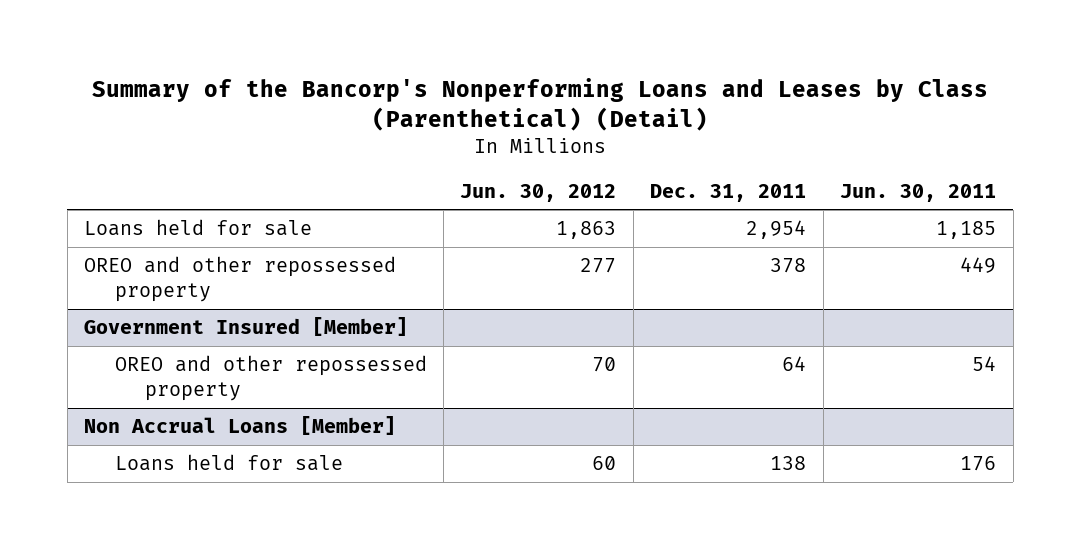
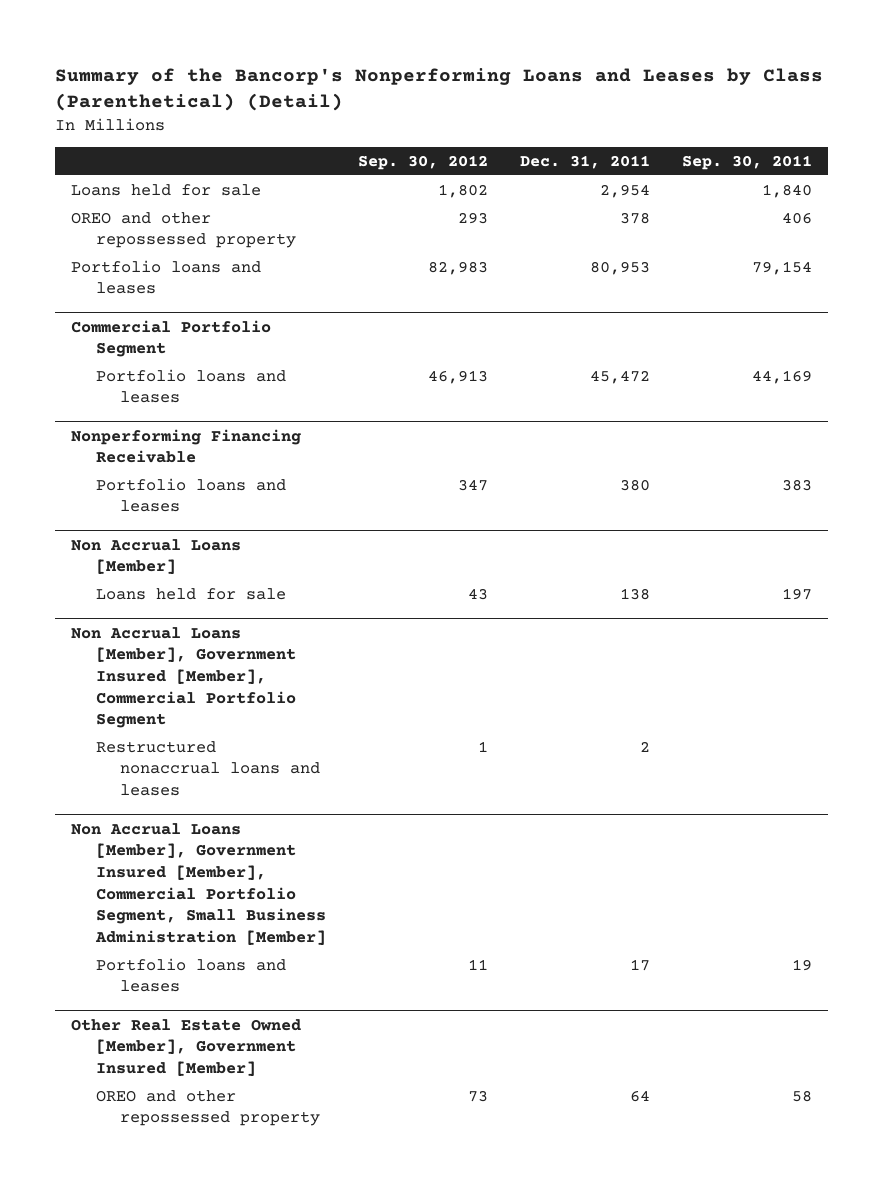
- | Jun. 30, 2012 | Dec. 31, 2011 | Jun. 30, 2011
+ | Sep. 30, 2012 | Dec. 31, 2011 | Sep. 30, 2011
- Government Insured [Member]
- OREO and other repossessed property | 70 | 64 | 54
+ Portfolio loans and leases | 82,983 | 80,953 | 79,154
+ Commercial Portfolio Segment
+ Portfolio loans and leases | 46,913 | 45,472 | 44,169
+ Nonperforming Financing Receivable
+ Portfolio loans and leases | 347 | 380 | 383
+ Non Accrual Loans [Member], Government Insured [Member], Commercial Portfolio Segment
+ Restructured nonaccrual loans and leases | 1 | 2 |
+ Non Accrual Loans [Member], Government Insured [Member], Commercial Portfolio Segment, Small Business Administration [Member]
+ Portfolio loans and leases | 11 | 17 | 19
+ Other Real Estate Owned [Member], Government Insured [Member]
+ OREO and other repossessed property | 73 | 64 | 58

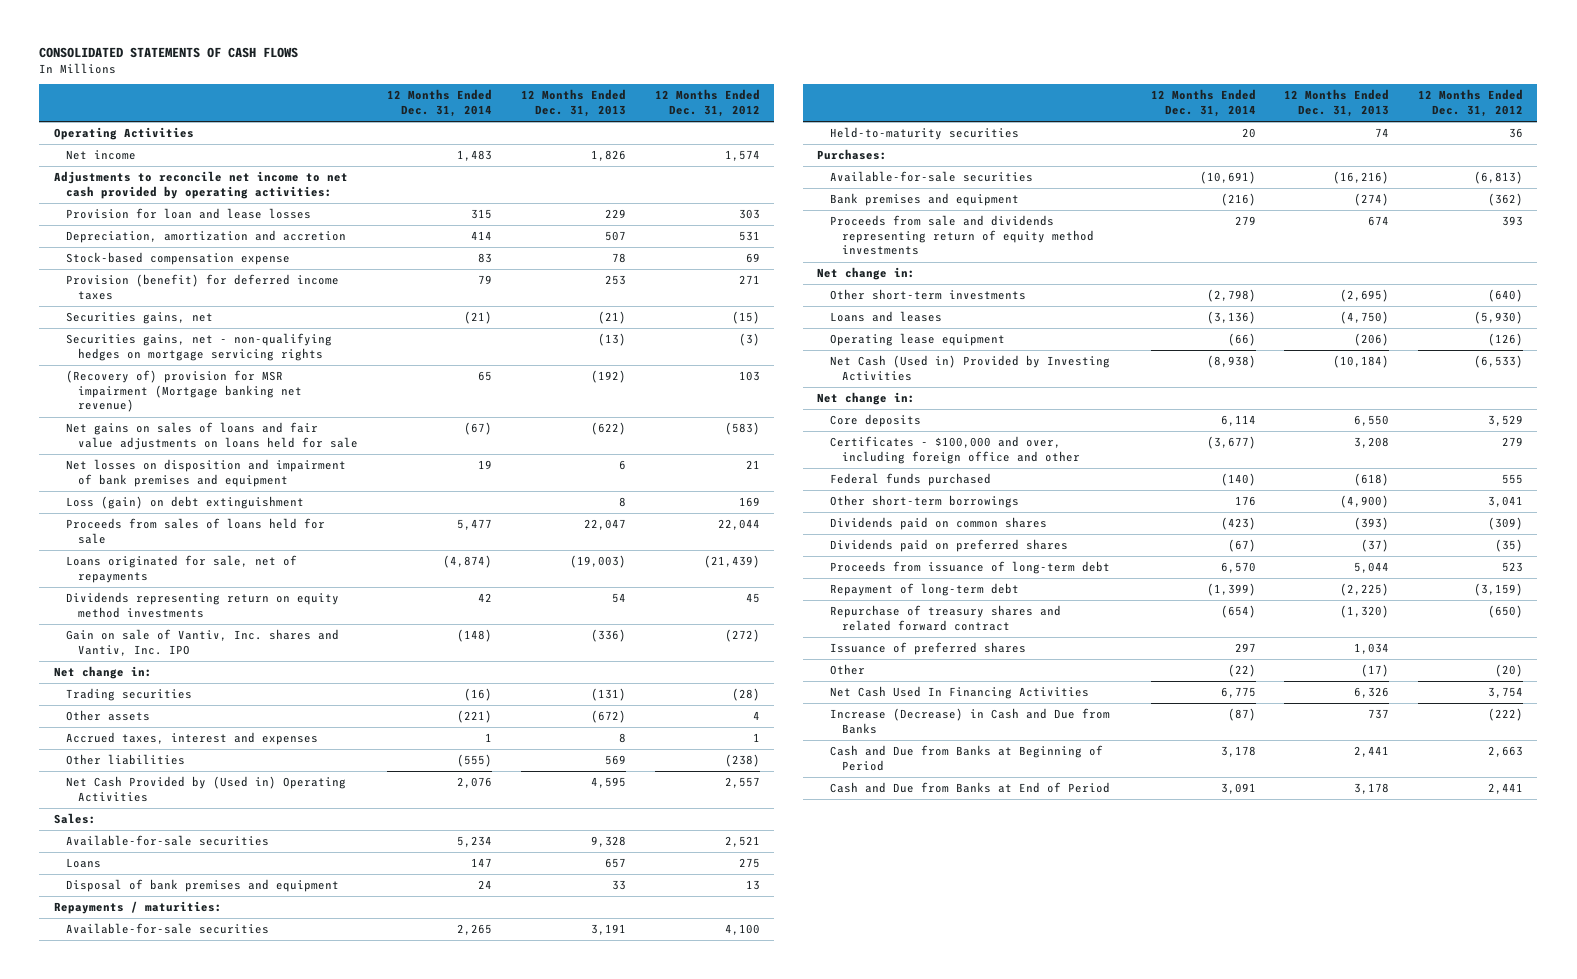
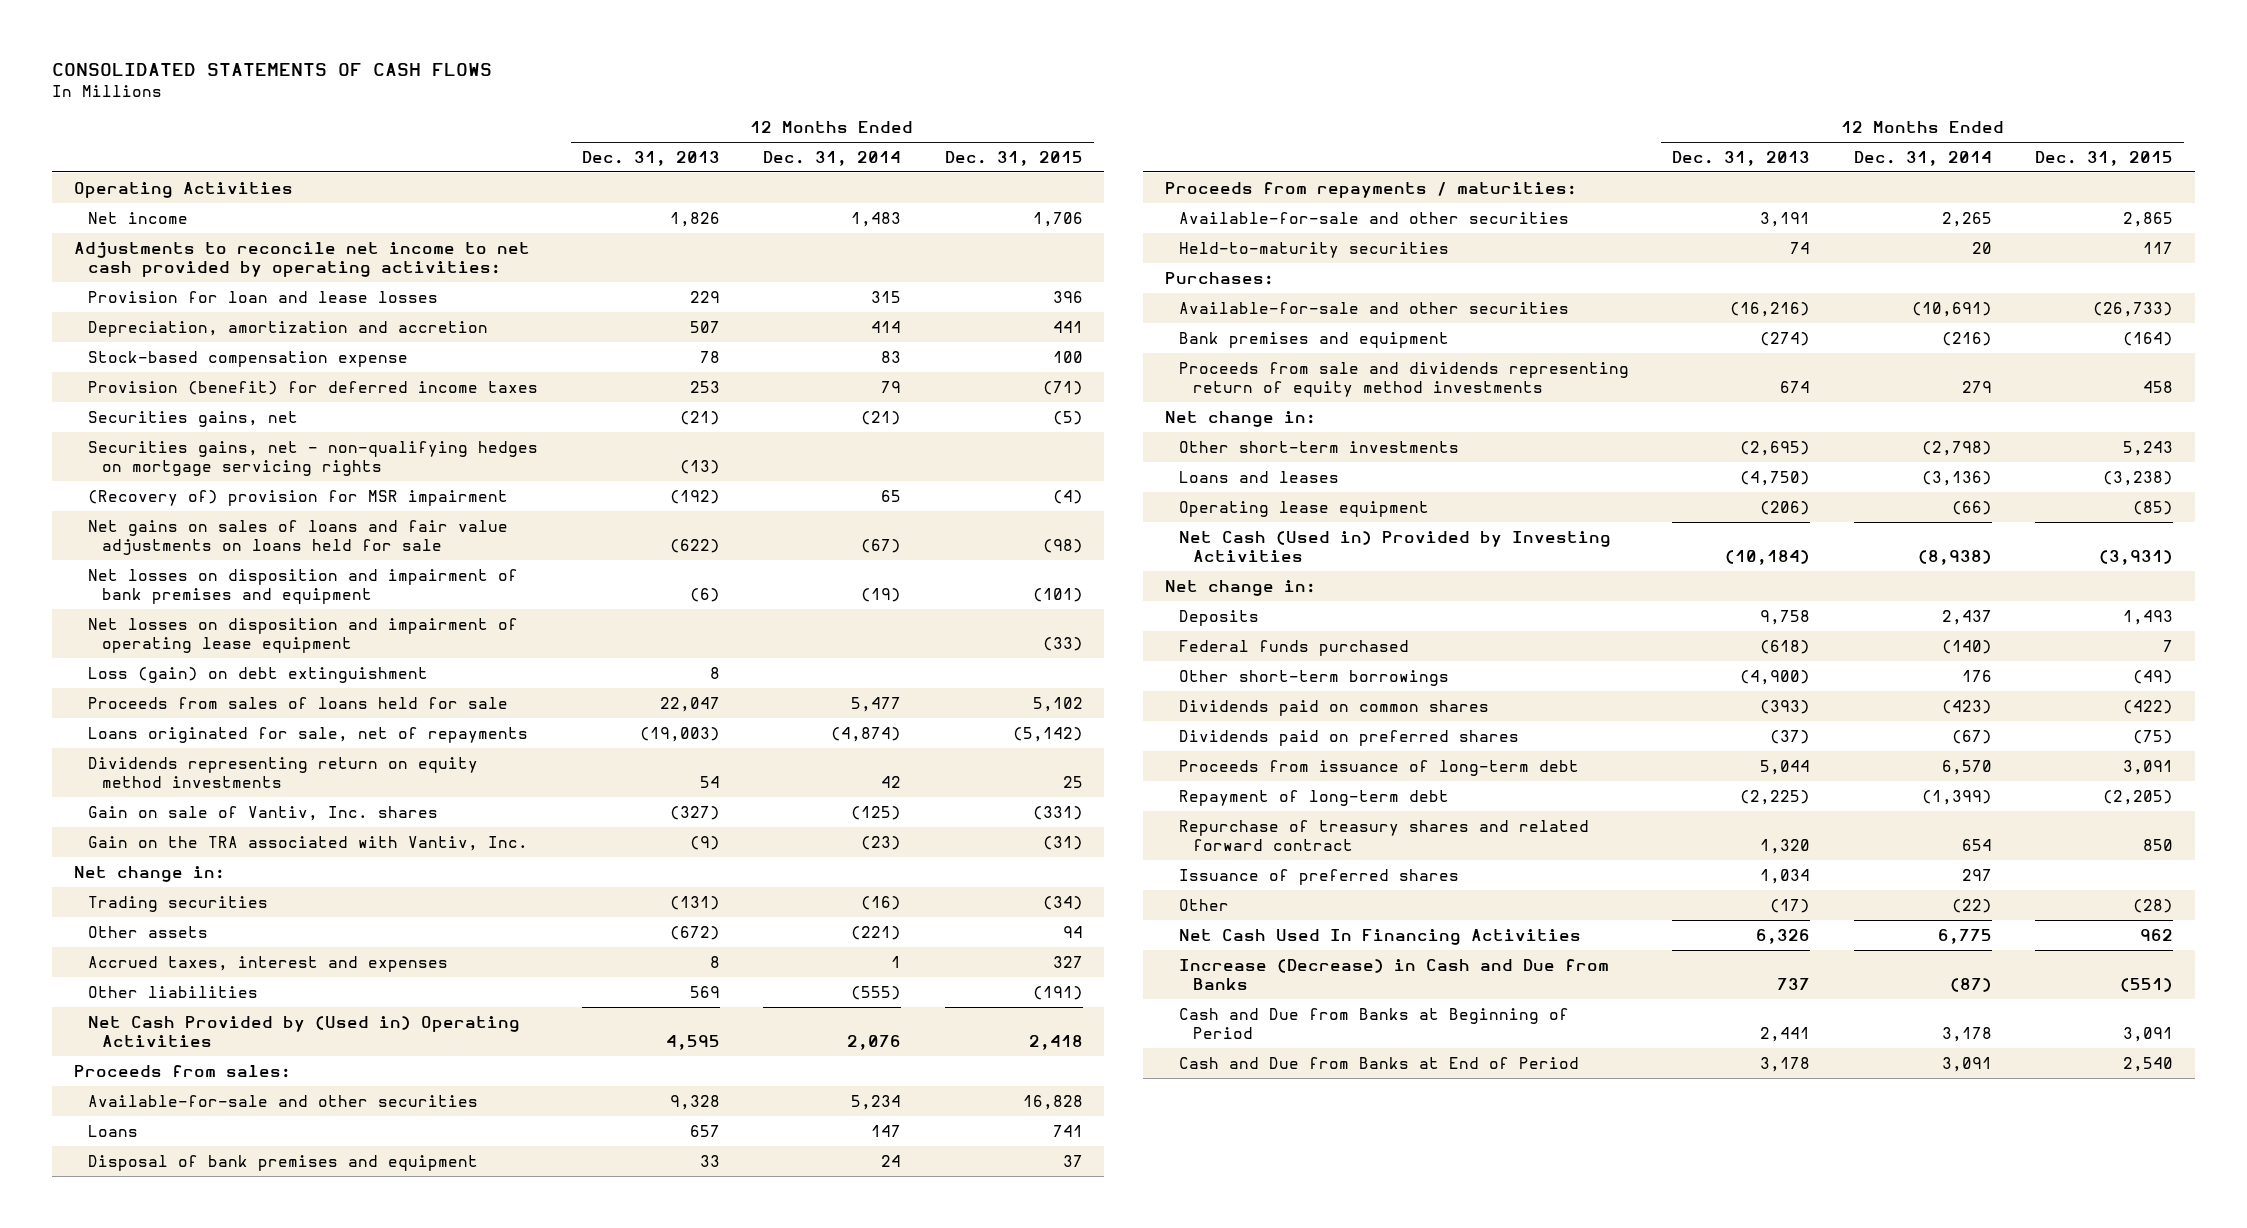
- | 12 Months Ended Dec. 31, 2014 | 12 Months Ended Dec. 31, 2013 | 12 Months Ended Dec. 31, 2012
+ | 12 Months Ended Dec. 31, 2013 | 12 Months Ended Dec. 31, 2014 | 12 Months Ended Dec. 31, 2015
- (Recovery of) provision for MSR impairment (Mortgage banking net revenue) | 65 | (192) | 103
+ (Recovery of) provision for MSR impairment | (192) | 65 | (4)
- Net losses on disposition and impairment of bank premises and equipment | 19 | 6 | 21
+ Net losses on disposition and impairment of bank premises and equipment | (6) | (19) | (101)
+ Net losses on disposition and impairment of operating lease equipment | | | (33)
- Gain on sale of Vantiv, Inc. shares and Vantiv, Inc. IPO | (148) | (336) | (272)
+ Gain on sale of Vantiv, Inc. shares | (327) | (125) | (331)
+ Gain on the TRA associated with Vantiv, Inc. | (9) | (23) | (31)
- Sales:
- Available-for-sale securities | 5,234 | 9,328 | 2,521
+ Proceeds from sales:
+ Available-for-sale and other securities | 9,328 | 5,234 | 16,828
- Repayments / maturities:
- Available-for-sale securities | 2,265 | 3,191 | 4,100
+ Proceeds from repayments / maturities:
+ Available-for-sale and other securities | 3,191 | 2,265 | 2,865
- Available-for-sale securities | (10,691) | (16,216) | (6,813)
+ Available-for-sale and other securities | (16,216) | (10,691) | (26,733)
- Core deposits | 6,114 | 6,550 | 3,529
- Certificates - $100,000 and over, including foreign office and other | (3,677) | 3,208 | 279
+ Deposits | 9,758 | 2,437 | 1,493
- Repurchase of treasury shares and related forward contract | (654) | (1,320) | (650)
+ Repurchase of treasury shares and related forward contract | 1,320 | 654 | 850

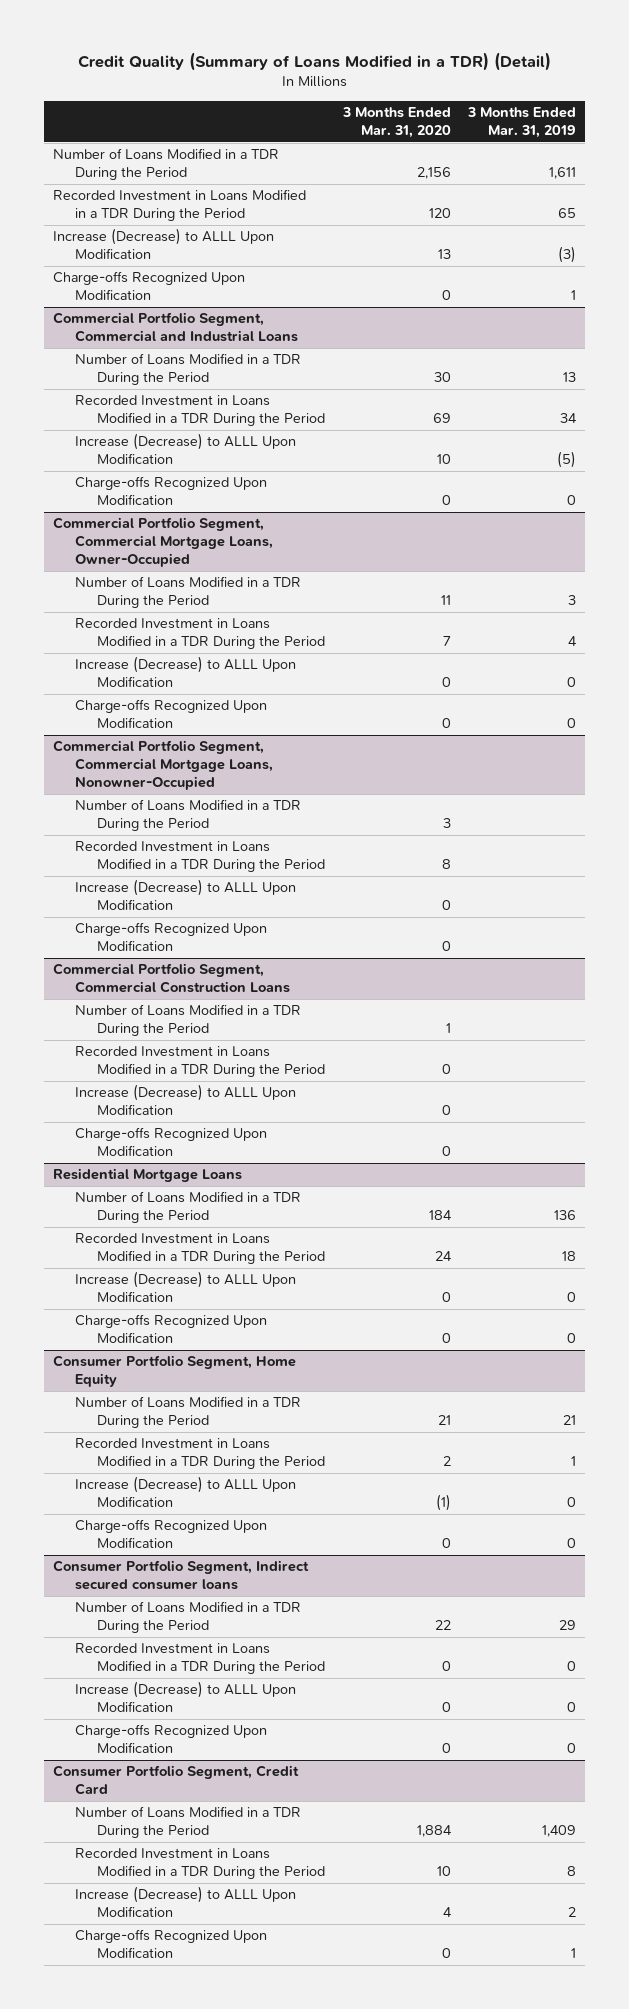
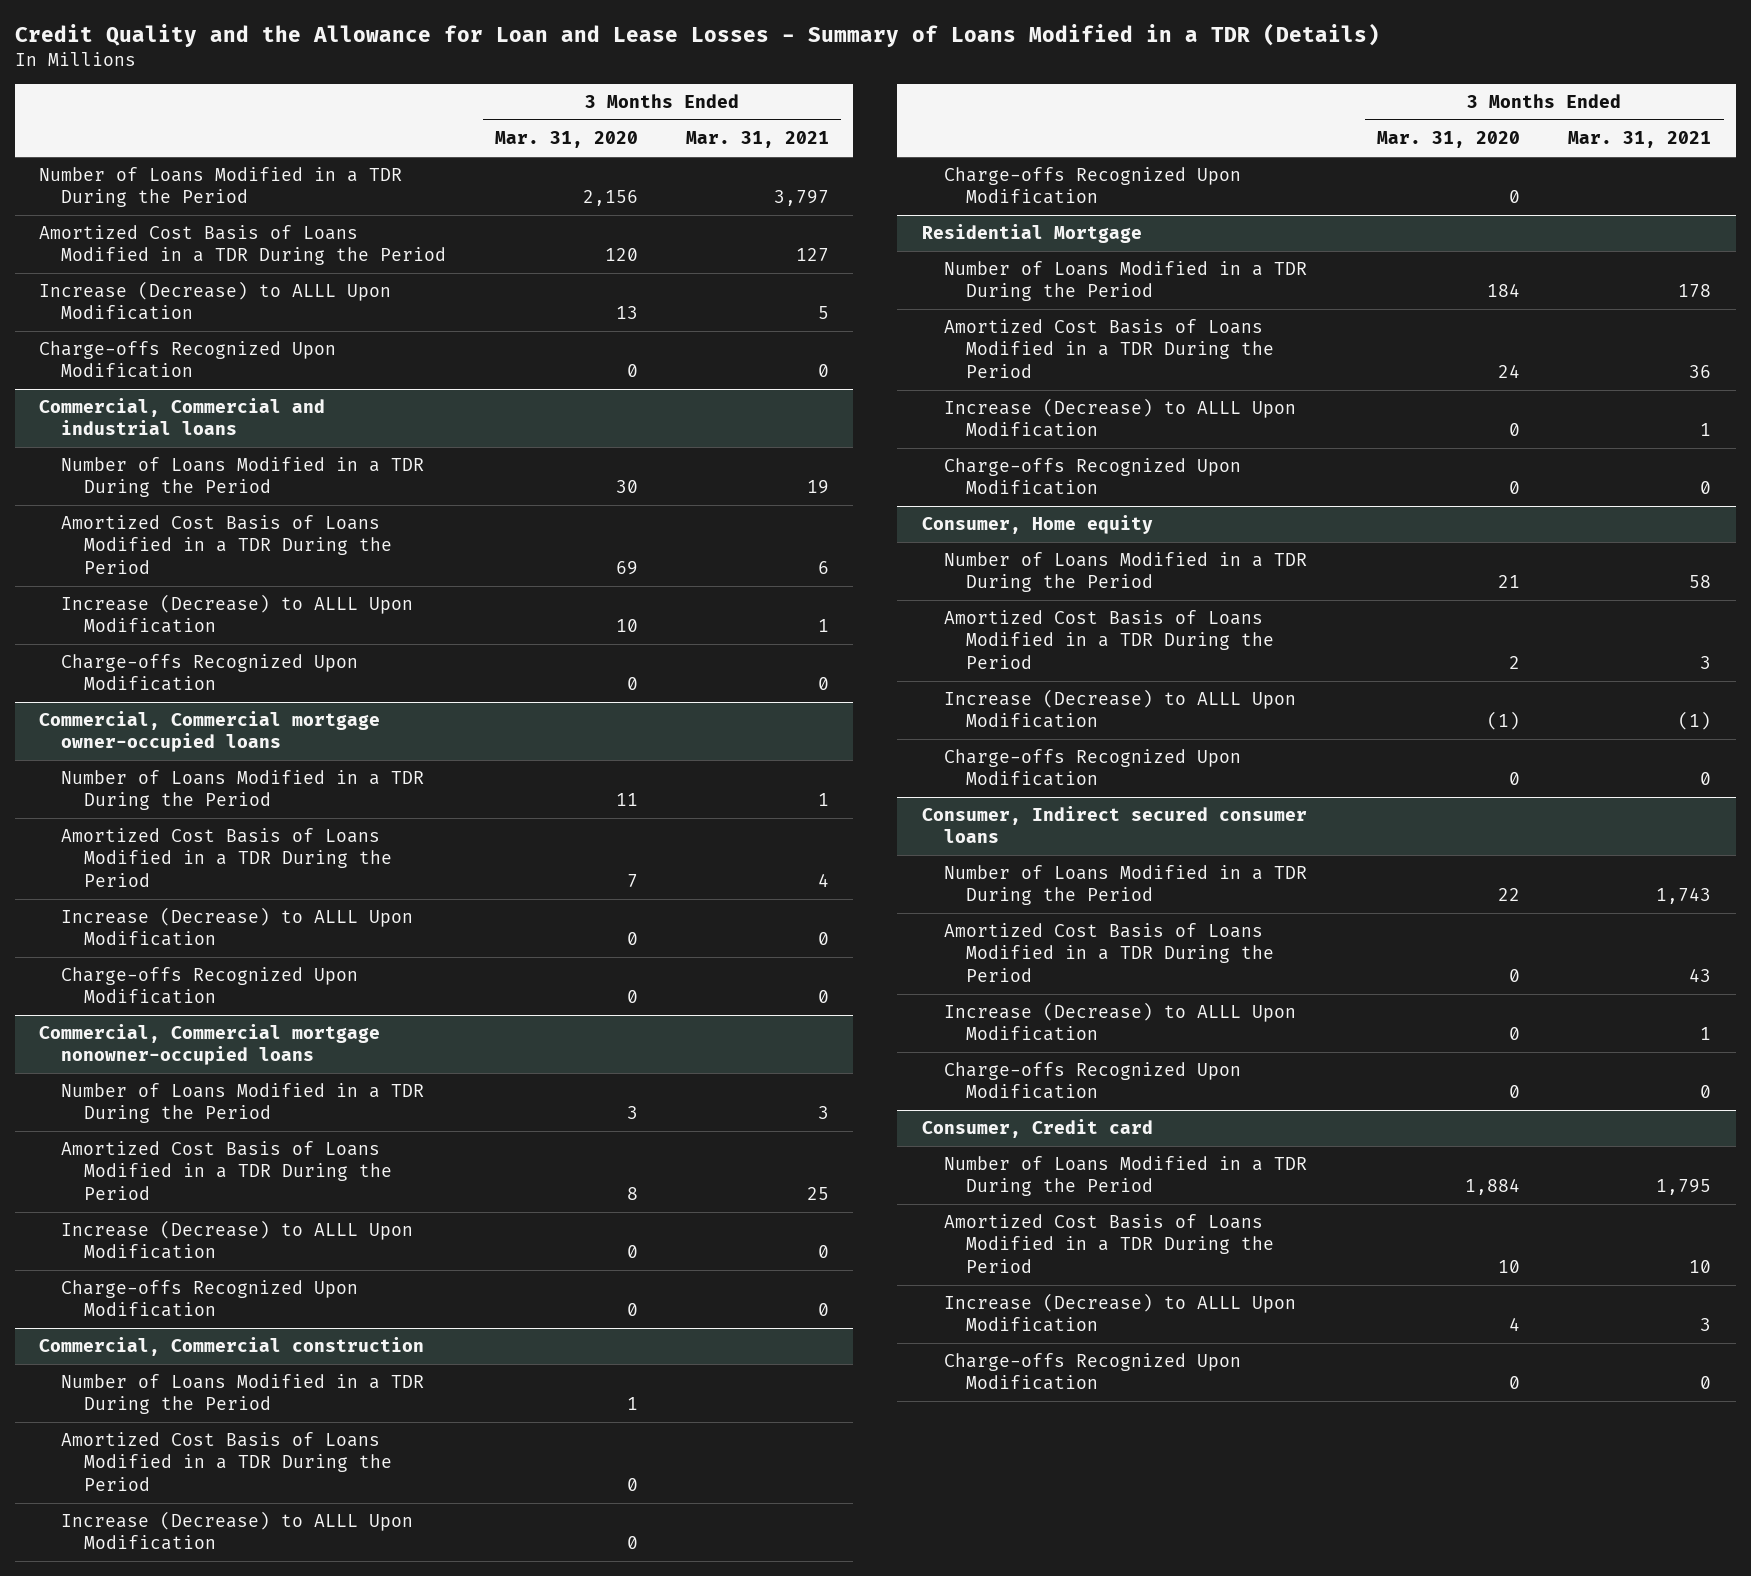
- Credit Quality (Summary of Loans Modified in a TDR) (Detail)
+ Credit Quality and the Allowance for Loan and Lease Losses - Summary of Loans Modified in a TDR (Details)
- | 3 Months Ended Mar. 31, 2020 | 3 Months Ended Mar. 31, 2019
+ | 3 Months Ended Mar. 31, 2020 | 3 Months Ended Mar. 31, 2021
- Recorded Investment in Loans Modified in a TDR During the Period | 120 | 65
+ Amortized Cost Basis of Loans Modified in a TDR During the Period | 120 | 127
- Commercial Portfolio Segment, Commercial and Industrial Loans
+ Commercial, Commercial and industrial loans
- Recorded Investment in Loans Modified in a TDR During the Period | 69 | 34
+ Amortized Cost Basis of Loans Modified in a TDR During the Period | 69 | 6
- Commercial Portfolio Segment, Commercial Mortgage Loans, Owner-Occupied
+ Commercial, Commercial mortgage owner-occupied loans
- Recorded Investment in Loans Modified in a TDR During the Period | 7 | 4
+ Amortized Cost Basis of Loans Modified in a TDR During the Period | 7 | 4
- Commercial Portfolio Segment, Commercial Mortgage Loans, Nonowner-Occupied
+ Commercial, Commercial mortgage nonowner-occupied loans
- Recorded Investment in Loans Modified in a TDR During the Period | 8 |
+ Amortized Cost Basis of Loans Modified in a TDR During the Period | 8 | 25
- Commercial Portfolio Segment, Commercial Construction Loans
+ Commercial, Commercial construction
- Recorded Investment in Loans Modified in a TDR During the Period | 0 |
+ Amortized Cost Basis of Loans Modified in a TDR During the Period | 0 |
- Residential Mortgage Loans
+ Residential Mortgage
- Recorded Investment in Loans Modified in a TDR During the Period | 24 | 18
+ Amortized Cost Basis of Loans Modified in a TDR During the Period | 24 | 36
- Consumer Portfolio Segment, Home Equity
+ Consumer, Home equity
- Recorded Investment in Loans Modified in a TDR During the Period | 2 | 1
+ Amortized Cost Basis of Loans Modified in a TDR During the Period | 2 | 3
- Consumer Portfolio Segment, Indirect secured consumer loans
+ Consumer, Indirect secured consumer loans
- Recorded Investment in Loans Modified in a TDR During the Period | 0 | 0
+ Amortized Cost Basis of Loans Modified in a TDR During the Period | 0 | 43
- Consumer Portfolio Segment, Credit Card
+ Consumer, Credit card
- Recorded Investment in Loans Modified in a TDR During the Period | 10 | 8
+ Amortized Cost Basis of Loans Modified in a TDR During the Period | 10 | 10

